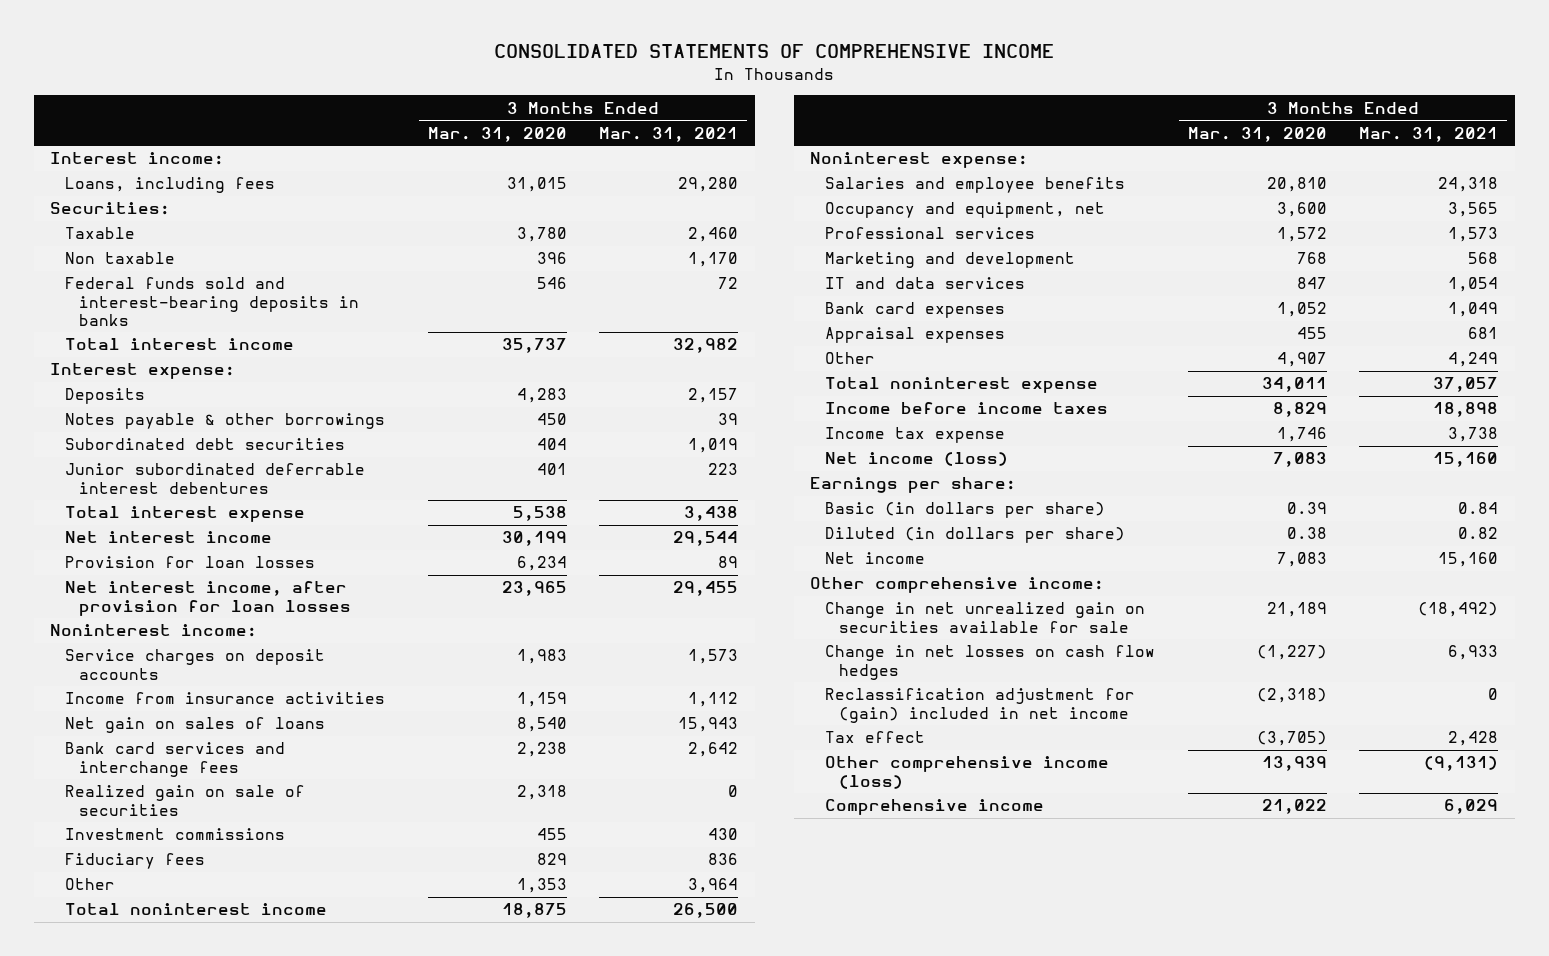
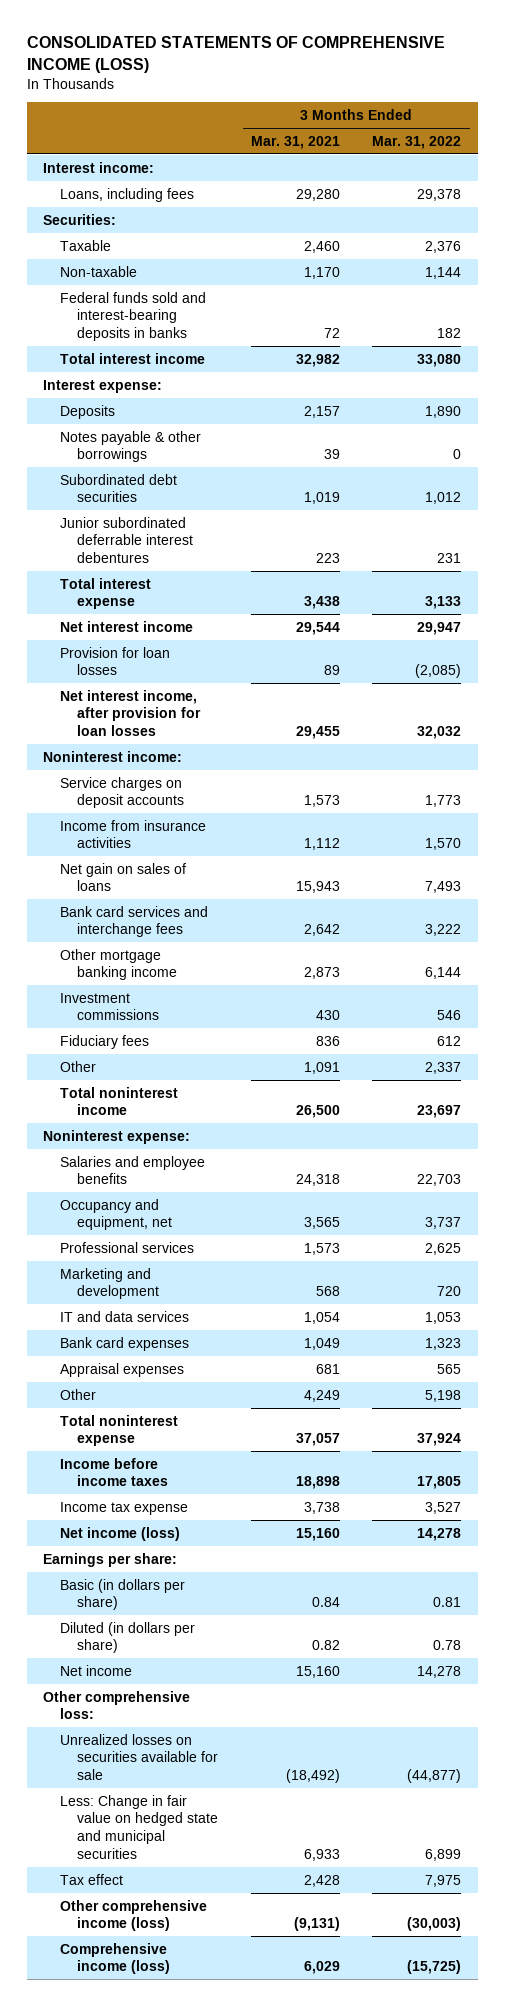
- CONSOLIDATED STATEMENTS OF COMPREHENSIVE INCOME
+ CONSOLIDATED STATEMENTS OF COMPREHENSIVE INCOME (LOSS)
- | 3 Months Ended Mar. 31, 2020 | 3 Months Ended Mar. 31, 2021
+ | 3 Months Ended Mar. 31, 2021 | 3 Months Ended Mar. 31, 2022
- Non taxable | 396 | 1,170
+ Non-taxable | 1,170 | 1,144
- Realized gain on sale of securities | 2,318 | 0
+ Other mortgage banking income | 2,873 | 6,144
- Other | 1,353 | 3,964
+ Other | 1,091 | 2,337
- Other comprehensive income:
- Change in net unrealized gain on securities available for sale | 21,189 | (18,492)
- Change in net losses on cash flow hedges | (1,227) | 6,933
- Reclassification adjustment for (gain) included in net income | (2,318) | 0
+ Other comprehensive loss:
+ Unrealized losses on securities available for sale | (18,492) | (44,877)
+ Less: Change in fair value on hedged state and municipal securities | 6,933 | 6,899
- Comprehensive income | 21,022 | 6,029
+ Comprehensive income (loss) | 6,029 | (15,725)

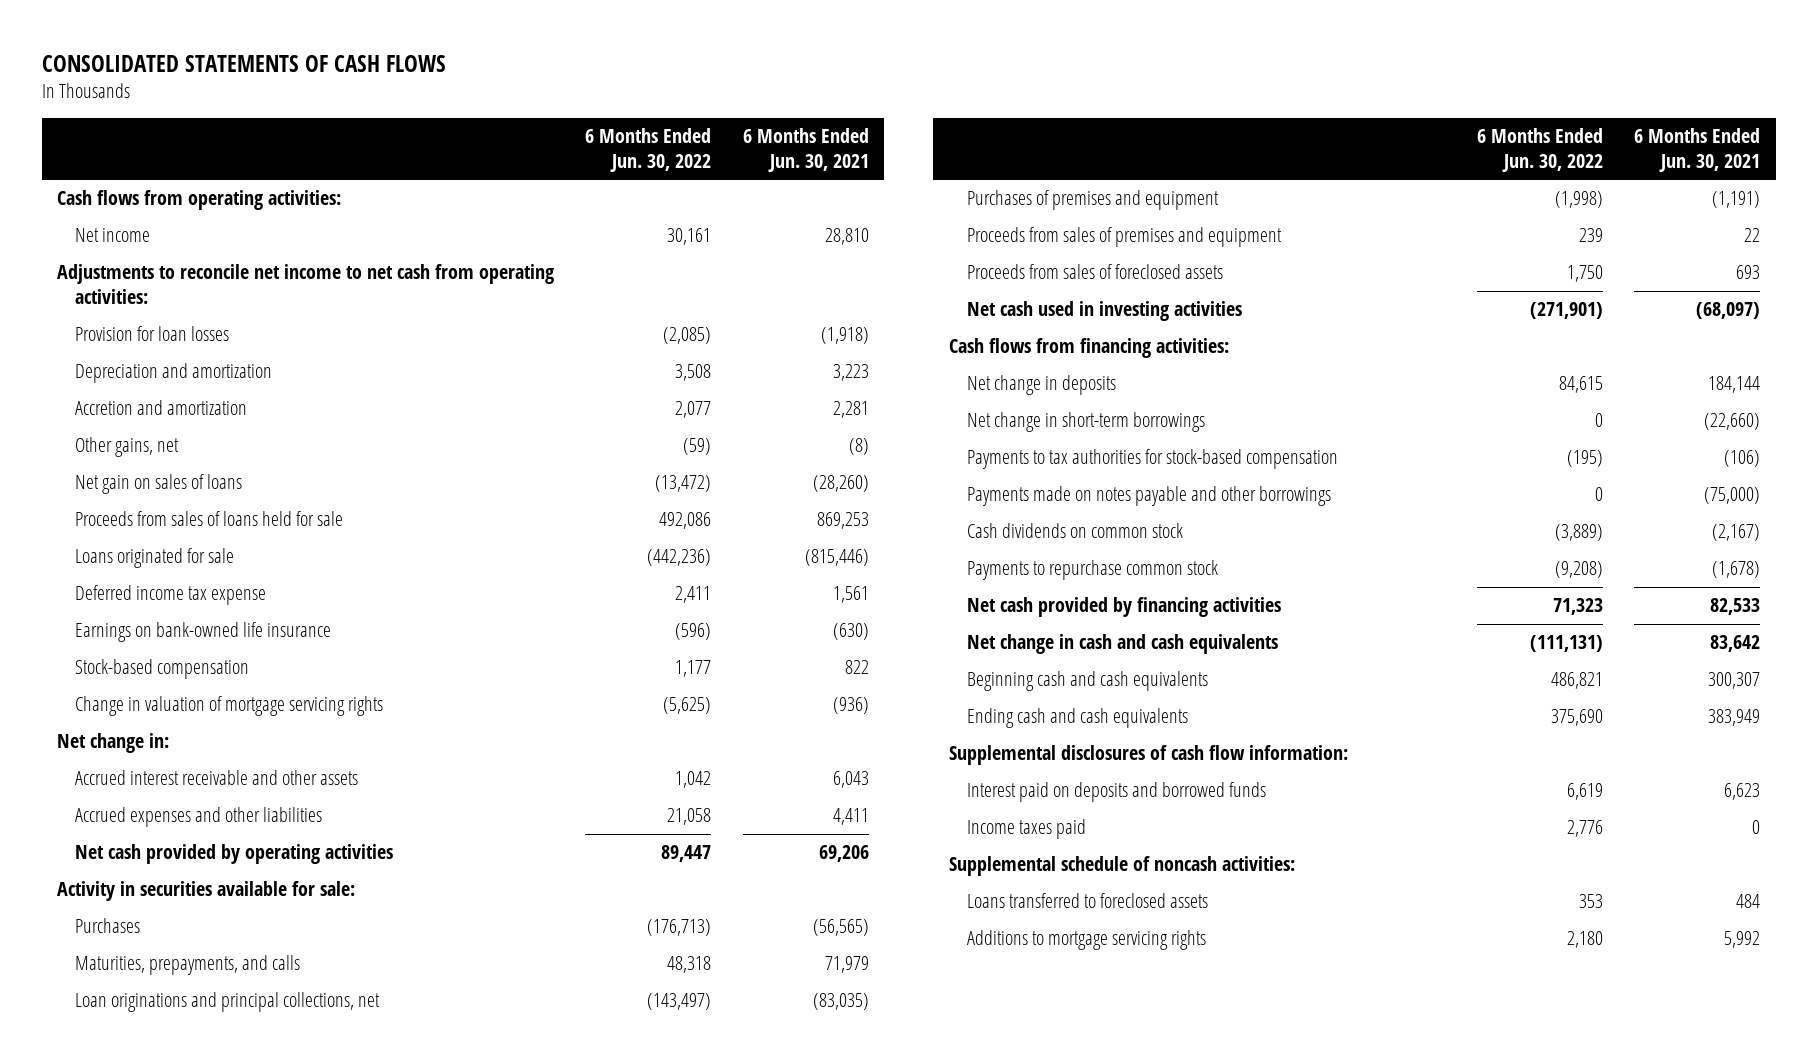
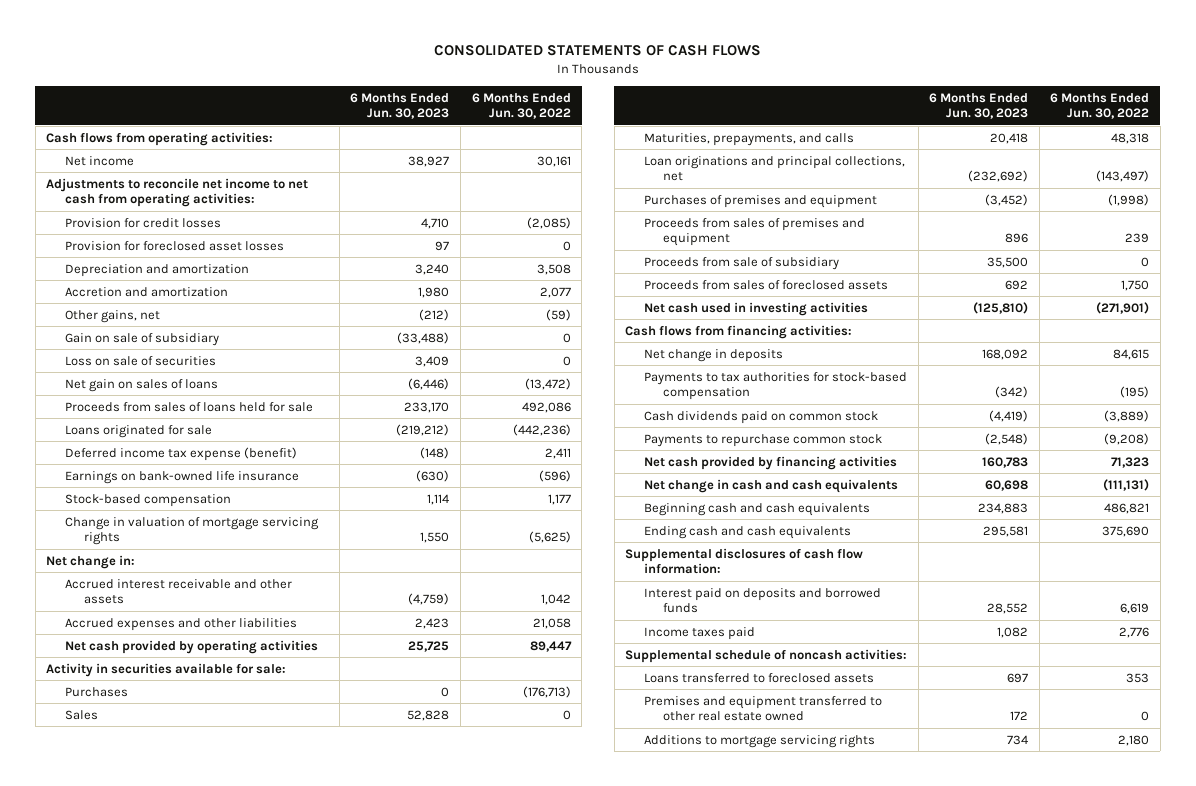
- | 6 Months Ended Jun. 30, 2022 | 6 Months Ended Jun. 30, 2021
+ | 6 Months Ended Jun. 30, 2023 | 6 Months Ended Jun. 30, 2022
- Provision for loan losses | (2,085) | (1,918)
+ Provision for credit losses | 4,710 | (2,085)
+ Provision for foreclosed asset losses | 97 | 0
+ Gain on sale of subsidiary | (33,488) | 0
+ Loss on sale of securities | 3,409 | 0
- Deferred income tax expense | 2,411 | 1,561
+ Deferred income tax expense (benefit) | (148) | 2,411
+ Sales | 52,828 | 0
+ Proceeds from sale of subsidiary | 35,500 | 0
- Net change in short-term borrowings | 0 | (22,660)
- Payments made on notes payable and other borrowings | 0 | (75,000)
- Cash dividends on common stock | (3,889) | (2,167)
+ Cash dividends paid on common stock | (4,419) | (3,889)
+ Premises and equipment transferred to other real estate owned | 172 | 0

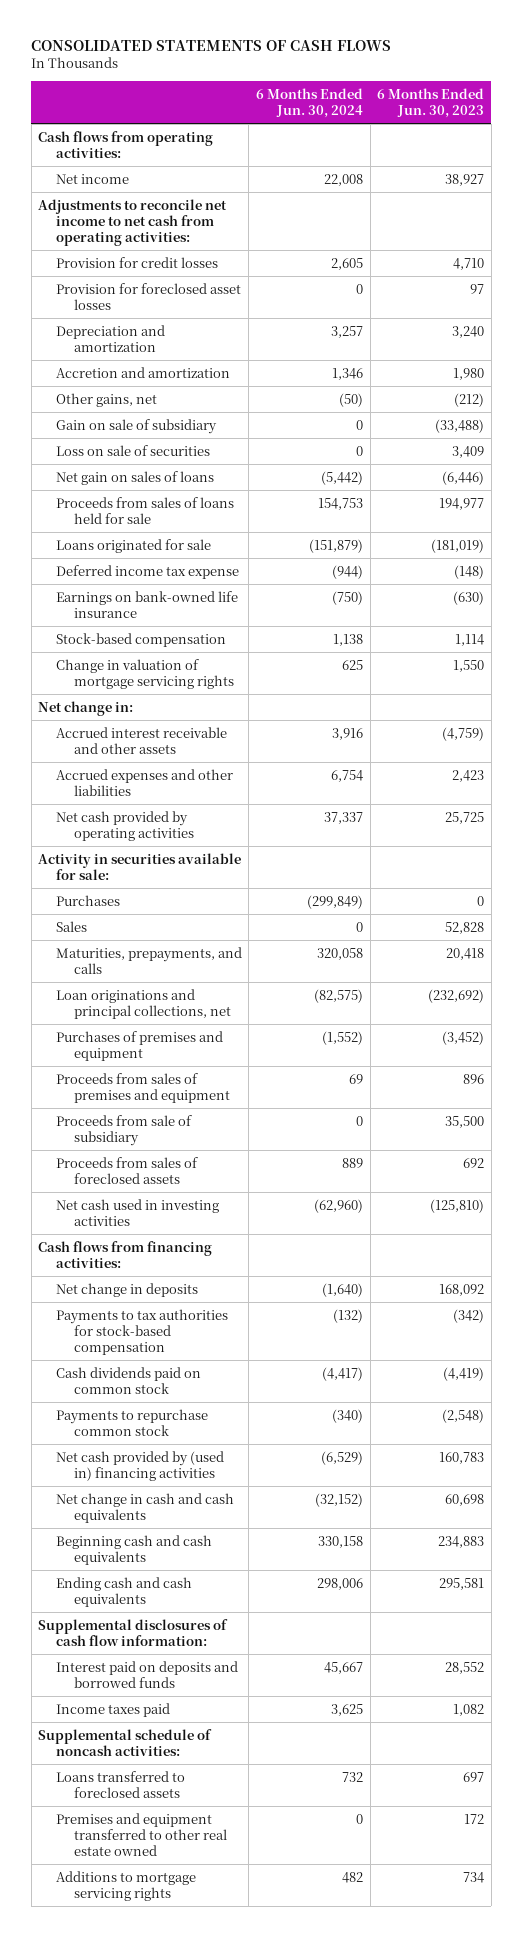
- | 6 Months Ended Jun. 30, 2023 | 6 Months Ended Jun. 30, 2022
+ | 6 Months Ended Jun. 30, 2024 | 6 Months Ended Jun. 30, 2023
- Proceeds from sales of loans held for sale | 233,170 | 492,086
- Loans originated for sale | (219,212) | (442,236)
- Deferred income tax expense (benefit) | (148) | 2,411
+ Proceeds from sales of loans held for sale | 154,753 | 194,977
+ Loans originated for sale | (151,879) | (181,019)
+ Deferred income tax expense | (944) | (148)
- Net cash provided by financing activities | 160,783 | 71,323
+ Net cash provided by (used in) financing activities | (6,529) | 160,783

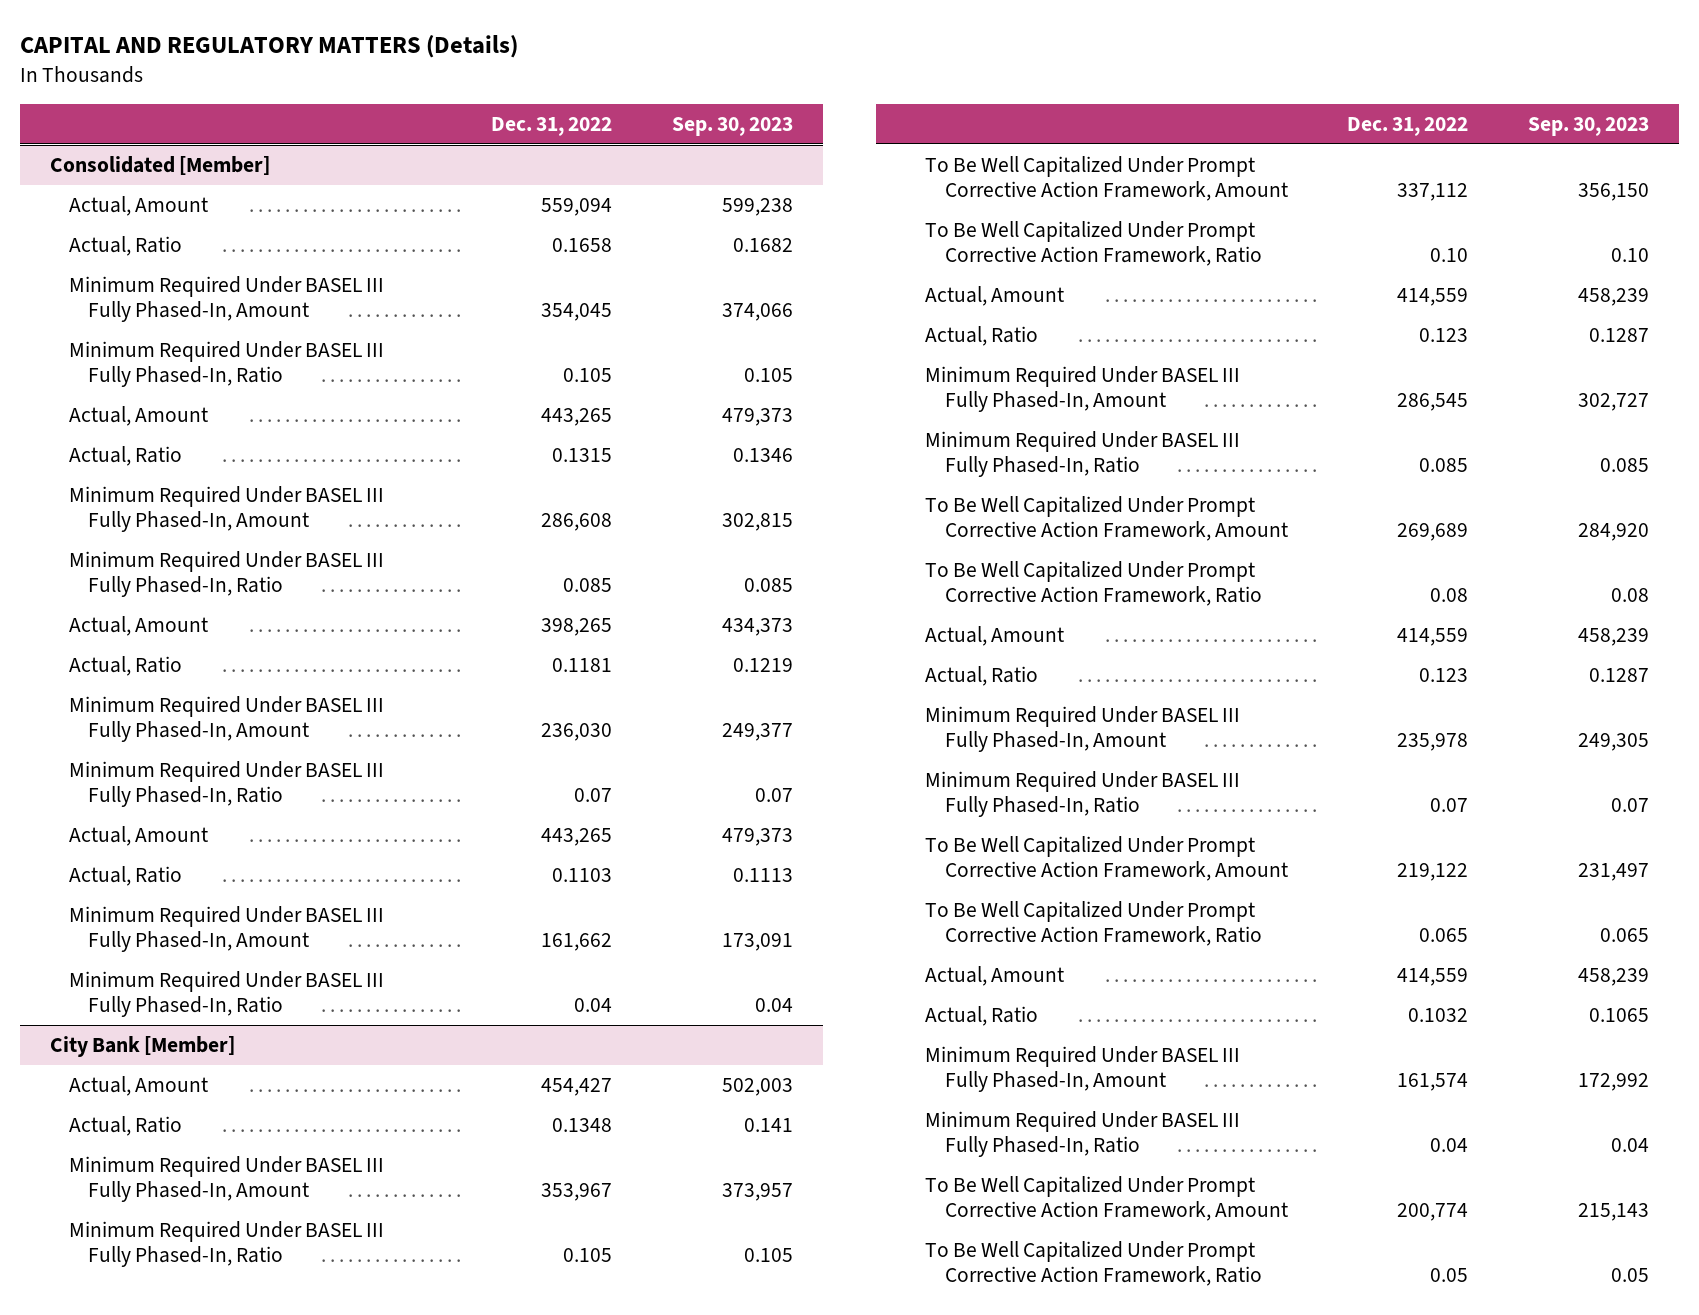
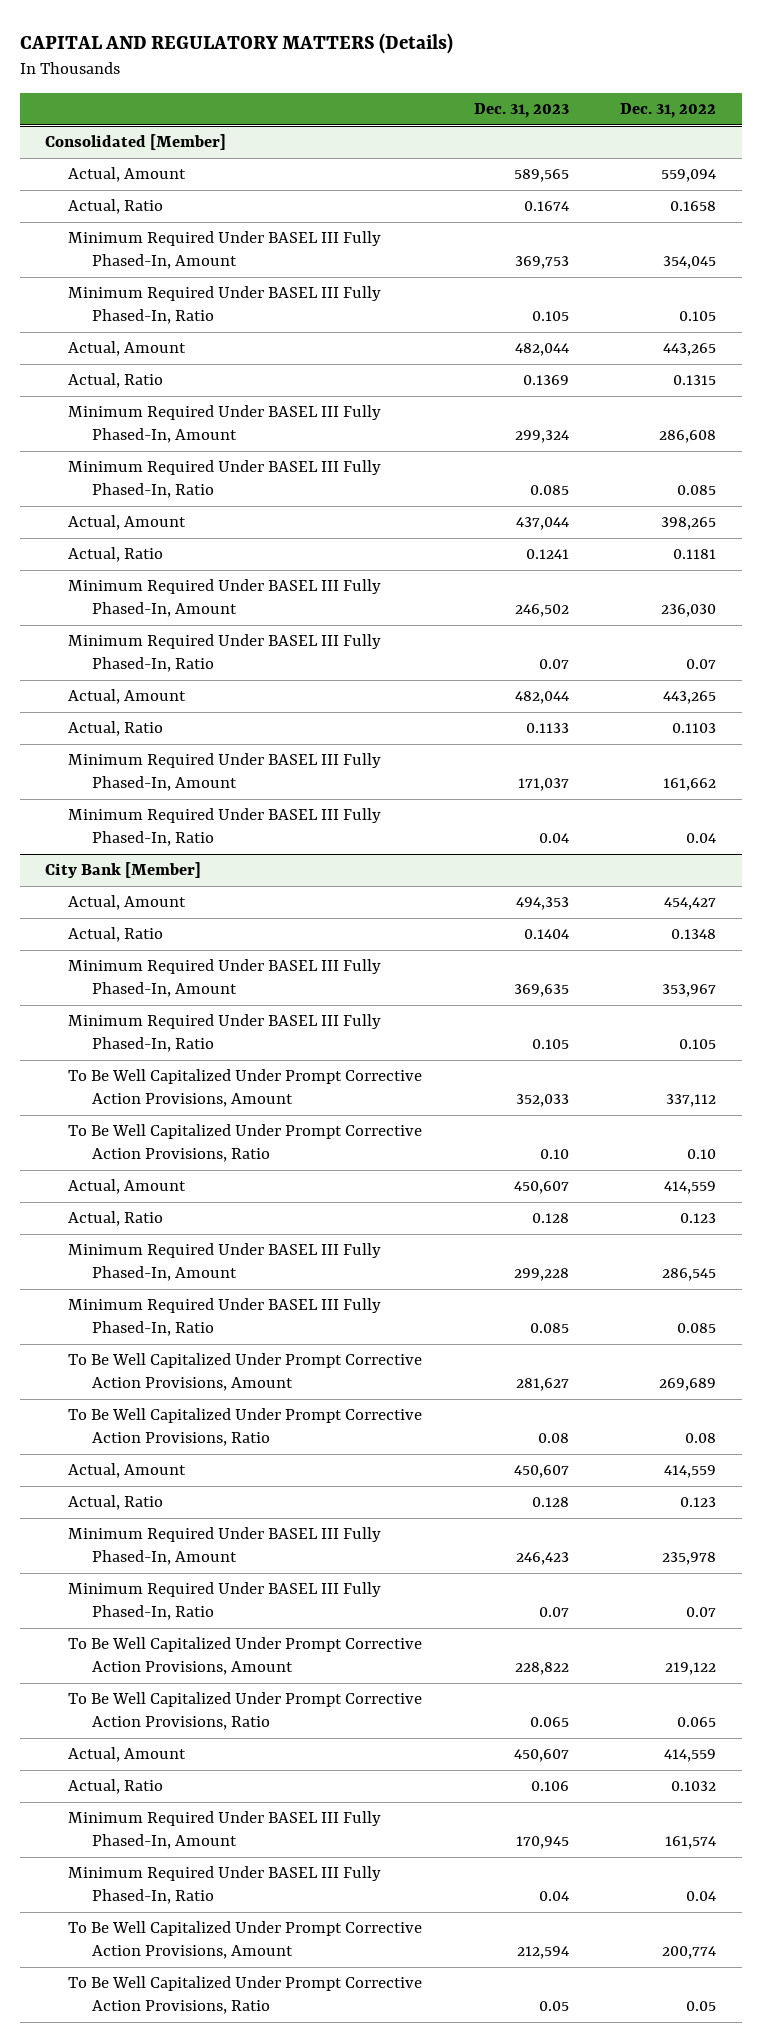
- | Dec. 31, 2022 | Sep. 30, 2023
+ | Dec. 31, 2023 | Dec. 31, 2022
@ City Bank [Member]
- To Be Well Capitalized Under Prompt Corrective Action Framework, Amount | 337,112 | 356,150
- To Be Well Capitalized Under Prompt Corrective Action Framework, Ratio | 0.10 | 0.10
+ To Be Well Capitalized Under Prompt Corrective Action Provisions, Amount | 352,033 | 337,112
+ To Be Well Capitalized Under Prompt Corrective Action Provisions, Ratio | 0.10 | 0.10
- To Be Well Capitalized Under Prompt Corrective Action Framework, Amount | 269,689 | 284,920
- To Be Well Capitalized Under Prompt Corrective Action Framework, Ratio | 0.08 | 0.08
+ To Be Well Capitalized Under Prompt Corrective Action Provisions, Amount | 281,627 | 269,689
+ To Be Well Capitalized Under Prompt Corrective Action Provisions, Ratio | 0.08 | 0.08
- To Be Well Capitalized Under Prompt Corrective Action Framework, Amount | 219,122 | 231,497
- To Be Well Capitalized Under Prompt Corrective Action Framework, Ratio | 0.065 | 0.065
+ To Be Well Capitalized Under Prompt Corrective Action Provisions, Amount | 228,822 | 219,122
+ To Be Well Capitalized Under Prompt Corrective Action Provisions, Ratio | 0.065 | 0.065
- To Be Well Capitalized Under Prompt Corrective Action Framework, Amount | 200,774 | 215,143
- To Be Well Capitalized Under Prompt Corrective Action Framework, Ratio | 0.05 | 0.05
+ To Be Well Capitalized Under Prompt Corrective Action Provisions, Amount | 212,594 | 200,774
+ To Be Well Capitalized Under Prompt Corrective Action Provisions, Ratio | 0.05 | 0.05

